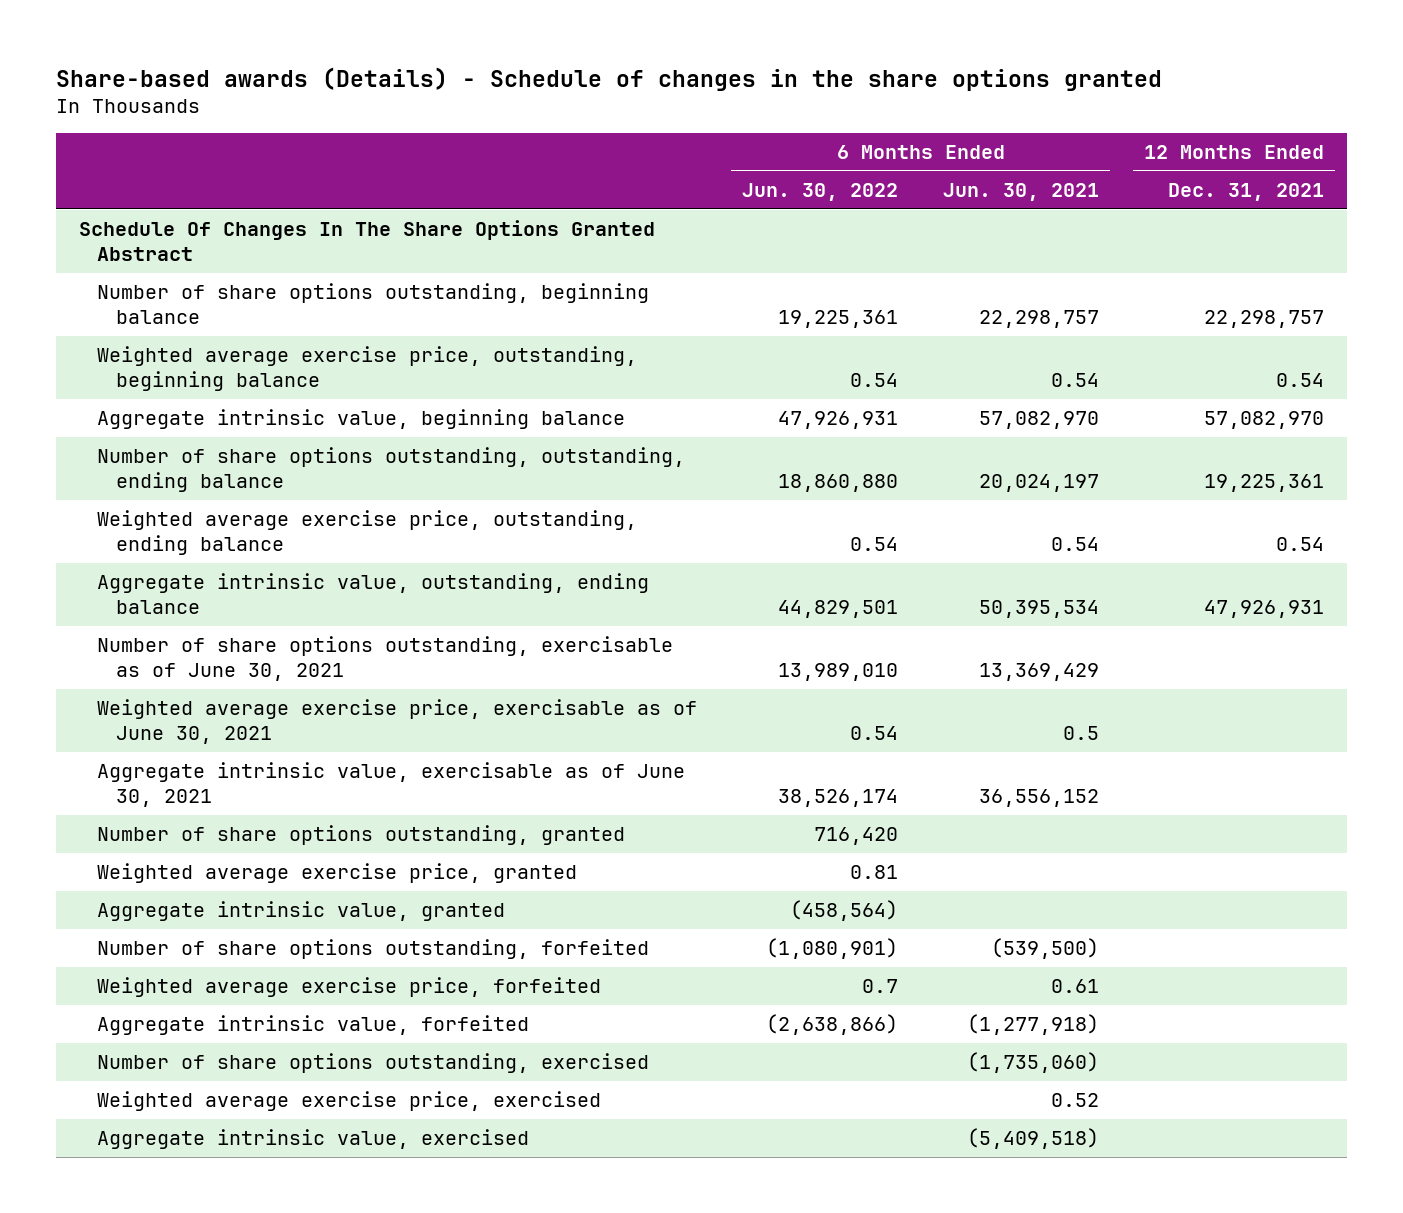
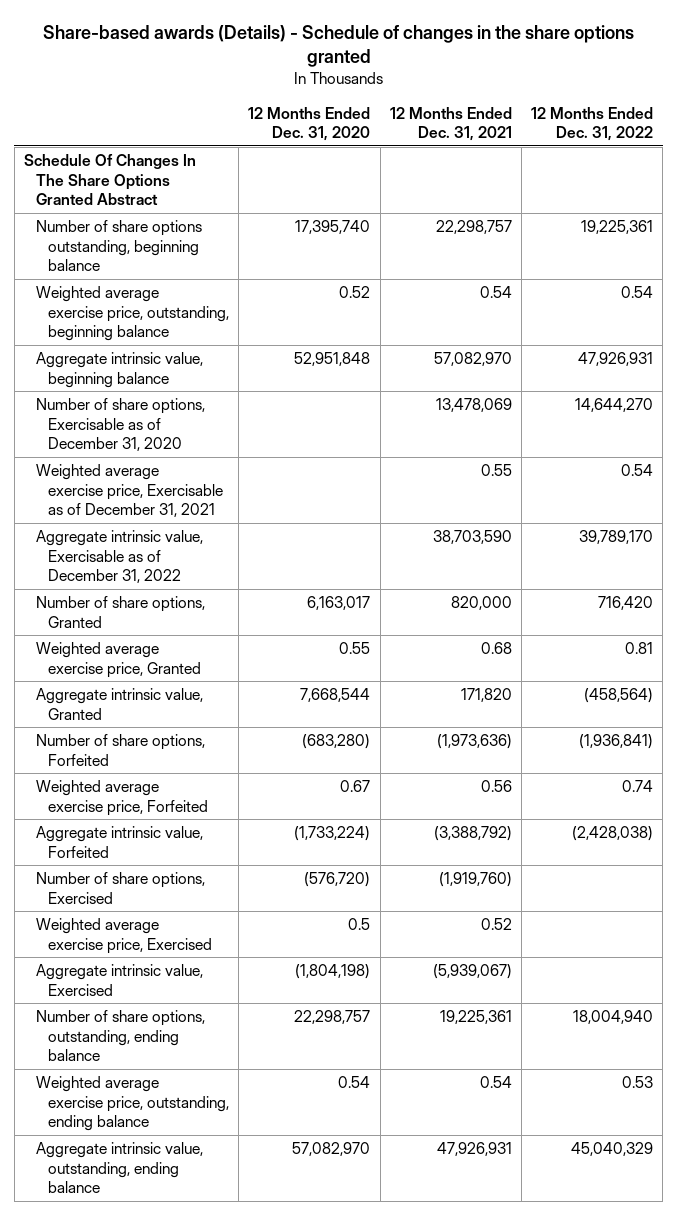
- | 6 Months Ended Jun. 30, 2022 | 6 Months Ended Jun. 30, 2021 | 12 Months Ended Dec. 31, 2021
+ | 12 Months Ended Dec. 31, 2020 | 12 Months Ended Dec. 31, 2021 | 12 Months Ended Dec. 31, 2022
- Number of share options outstanding, outstanding, ending balance | 18,860,880 | 20,024,197 | 19,225,361
+ Number of share options, Exercisable as of December 31, 2020 | | 13,478,069 | 14,644,270
+ Weighted average exercise price, Exercisable as of December 31, 2021 | | 0.55 | 0.54
+ Aggregate intrinsic value, Exercisable as of December 31, 2022 | | 38,703,590 | 39,789,170
+ Number of share options, Granted | 6,163,017 | 820,000 | 716,420
+ Weighted average exercise price, Granted | 0.55 | 0.68 | 0.81
+ Aggregate intrinsic value, Granted | 7,668,544 | 171,820 | (458,564)
+ Number of share options, Forfeited | (683,280) | (1,973,636) | (1,936,841)
+ Weighted average exercise price, Forfeited | 0.67 | 0.56 | 0.74
+ Aggregate intrinsic value, Forfeited | (1,733,224) | (3,388,792) | (2,428,038)
+ Number of share options, Exercised | (576,720) | (1,919,760) |
+ Weighted average exercise price, Exercised | 0.5 | 0.52 |
+ Aggregate intrinsic value, Exercised | (1,804,198) | (5,939,067) |
+ Number of share options, outstanding, ending balance | 22,298,757 | 19,225,361 | 18,004,940
- Number of share options outstanding, exercisable as of June 30, 2021 | 13,989,010 | 13,369,429 |
- Weighted average exercise price, exercisable as of June 30, 2021 | 0.54 | 0.5 |
- Aggregate intrinsic value, exercisable as of June 30, 2021 | 38,526,174 | 36,556,152 |
- Number of share options outstanding, granted | 716,420 | |
- Weighted average exercise price, granted | 0.81 | |
- Aggregate intrinsic value, granted | (458,564) | |
- Number of share options outstanding, forfeited | (1,080,901) | (539,500) |
- Weighted average exercise price, forfeited | 0.7 | 0.61 |
- Aggregate intrinsic value, forfeited | (2,638,866) | (1,277,918) |
- Number of share options outstanding, exercised | | (1,735,060) |
- Weighted average exercise price, exercised | | 0.52 |
- Aggregate intrinsic value, exercised | | (5,409,518) |

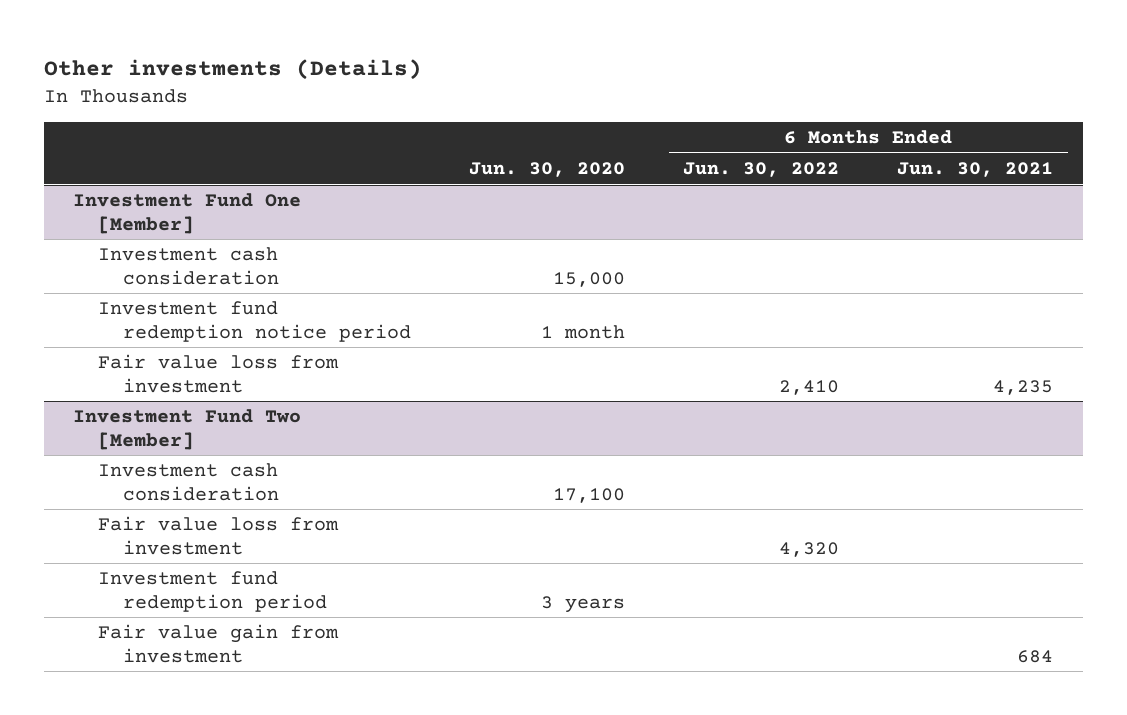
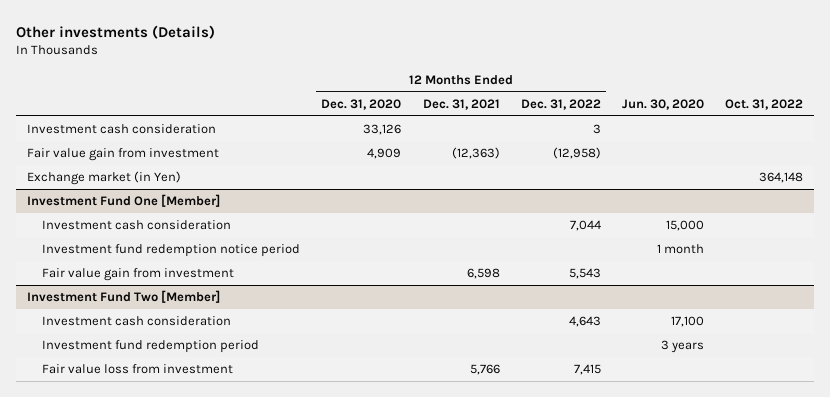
- | Jun. 30, 2020 | 6 Months Ended Jun. 30, 2022 | 6 Months Ended Jun. 30, 2021
+ | 12 Months Ended Dec. 31, 2020 | 12 Months Ended Dec. 31, 2021 | 12 Months Ended Dec. 31, 2022 | Jun. 30, 2020 | Oct. 31, 2022
+ Investment cash consideration | 33,126 | | 3 | |
+ Fair value gain from investment | 4,909 | (12,363) | (12,958) | |
+ Exchange market (in Yen) | | | | | 364,148
@ Investment Fund One [Member]
- Fair value loss from investment | | 2,410 | 4,235
+ Fair value gain from investment | | 6,598 | 5,543 | |
@ Investment Fund Two [Member]
- Fair value gain from investment | | | 684
moved down: Fair value loss from investment | | 5,766 | 7,415 | |

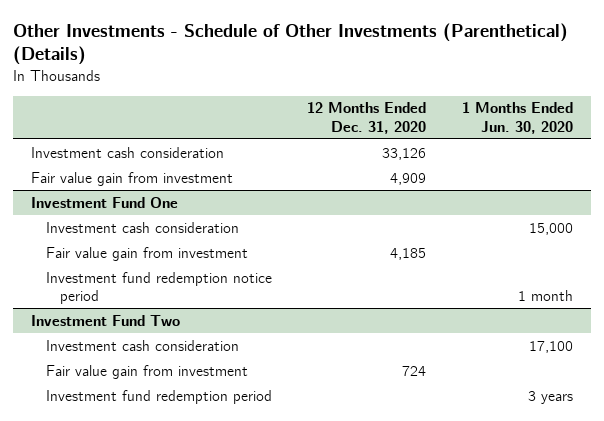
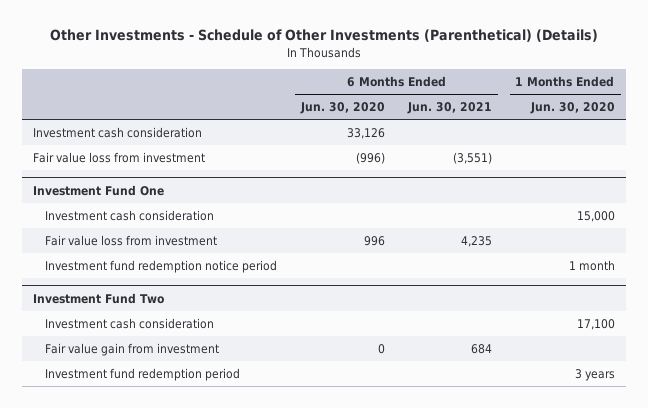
- | 12 Months Ended Dec. 31, 2020 | 1 Months Ended Jun. 30, 2020
+ | 6 Months Ended Jun. 30, 2020 | 6 Months Ended Jun. 30, 2021 | 1 Months Ended Jun. 30, 2020
- Fair value gain from investment | 4,909 |
+ Fair value loss from investment | (996) | (3,551) |
@ Investment Fund One
- Fair value gain from investment | 4,185 |
+ Fair value loss from investment | 996 | 4,235 |

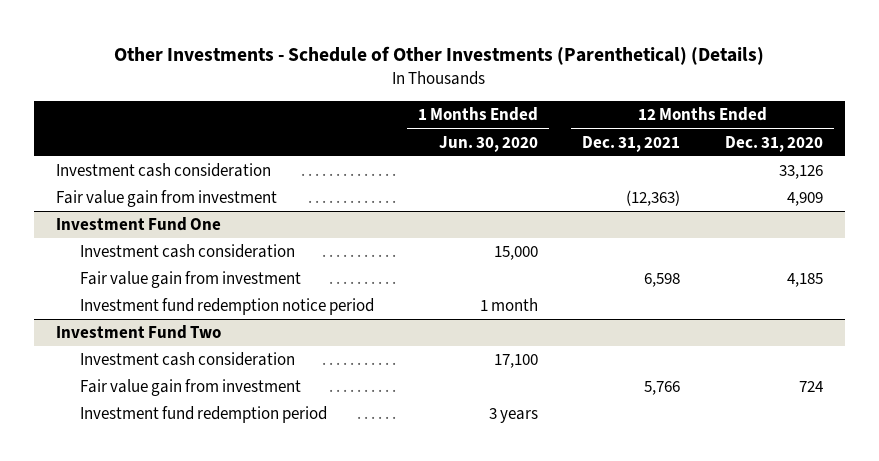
- | 6 Months Ended Jun. 30, 2020 | 6 Months Ended Jun. 30, 2021 | 1 Months Ended Jun. 30, 2020
+ | 1 Months Ended Jun. 30, 2020 | 12 Months Ended Dec. 31, 2021 | 12 Months Ended Dec. 31, 2020
- Fair value loss from investment | (996) | (3,551) |
+ Fair value gain from investment | | (12,363) | 4,909
@ Investment Fund One
- Fair value loss from investment | 996 | 4,235 |
+ Fair value gain from investment | | 6,598 | 4,185

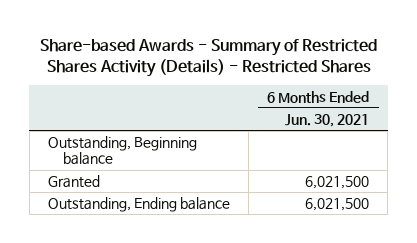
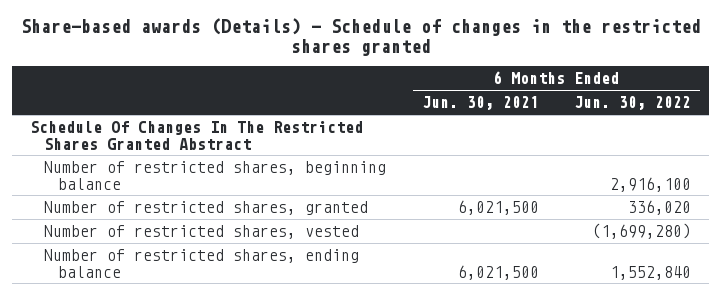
- Share-based Awards - Summary of Restricted Shares Activity (Details) - Restricted Shares
+ Share-based awards (Details) - Schedule of changes in the restricted shares granted
- | 6 Months Ended Jun. 30, 2021
+ | 6 Months Ended Jun. 30, 2021 | 6 Months Ended Jun. 30, 2022
- Outstanding, Beginning balance
- Granted | 6,021,500
- Outstanding, Ending balance | 6,021,500
+ Schedule Of Changes In The Restricted Shares Granted Abstract
+ Number of restricted shares, beginning balance | | 2,916,100
+ Number of restricted shares, granted | 6,021,500 | 336,020
+ Number of restricted shares, vested | | (1,699,280)
+ Number of restricted shares, ending balance | 6,021,500 | 1,552,840

